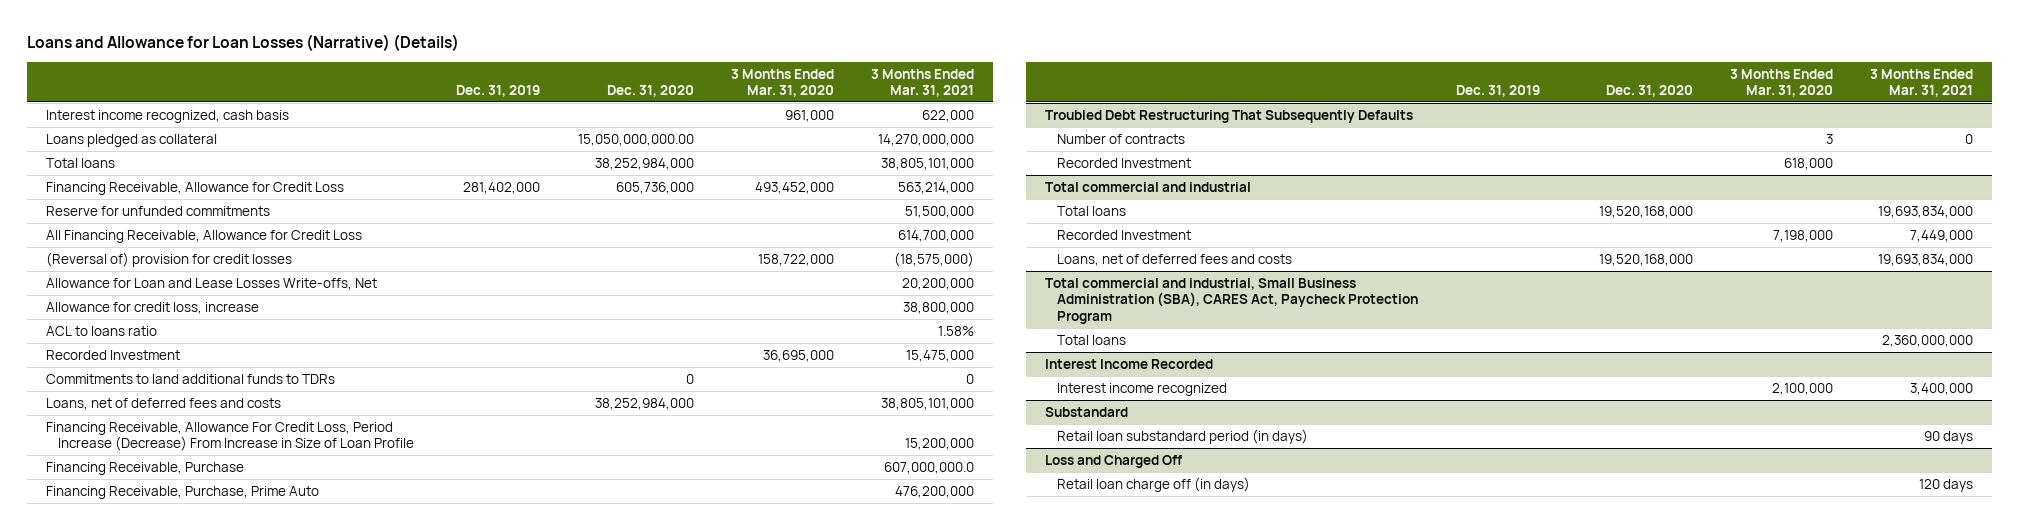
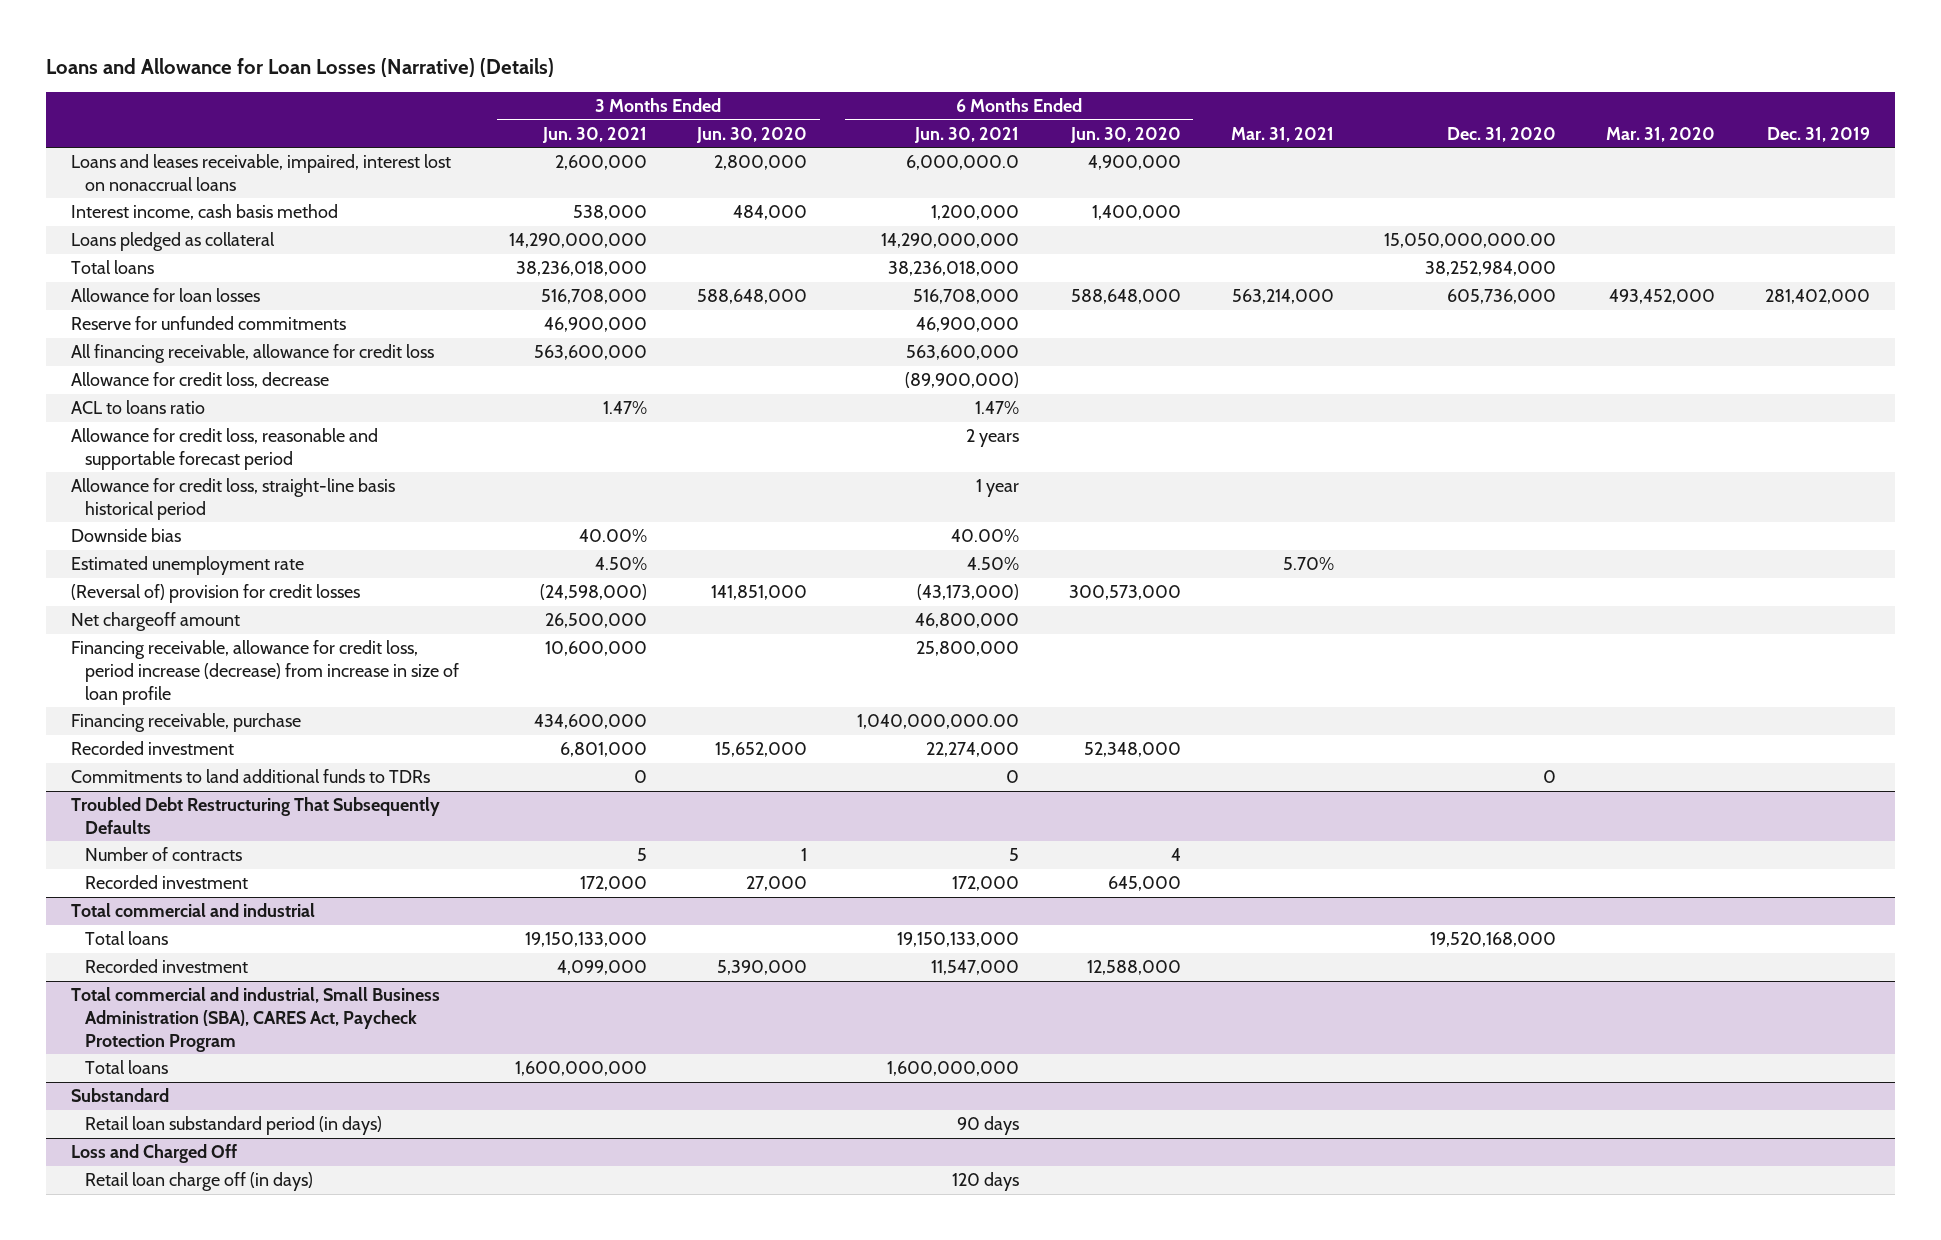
- | Dec. 31, 2019 | Dec. 31, 2020 | 3 Months Ended Mar. 31, 2020 | 3 Months Ended Mar. 31, 2021
+ | 3 Months Ended Jun. 30, 2021 | 3 Months Ended Jun. 30, 2020 | 6 Months Ended Jun. 30, 2021 | 6 Months Ended Jun. 30, 2020 | Mar. 31, 2021 | Dec. 31, 2020 | Mar. 31, 2020 | Dec. 31, 2019
- Interest income recognized, cash basis | | | 961,000 | 622,000
+ Loans and leases receivable, impaired, interest lost on nonaccrual loans | 2,600,000 | 2,800,000 | 6,000,000.0 | 4,900,000 | | | |
+ Interest income, cash basis method | 538,000 | 484,000 | 1,200,000 | 1,400,000 | | | |
- Financing Receivable, Allowance for Credit Loss | 281,402,000 | 605,736,000 | 493,452,000 | 563,214,000
+ Allowance for loan losses | 516,708,000 | 588,648,000 | 516,708,000 | 588,648,000 | 563,214,000 | 605,736,000 | 493,452,000 | 281,402,000
- All Financing Receivable, Allowance for Credit Loss | | | | 614,700,000
- Allowance for Loan and Lease Losses Write-offs, Net | | | | 20,200,000
- Allowance for credit loss, increase | | | | 38,800,000
+ All financing receivable, allowance for credit loss | 563,600,000 | | 563,600,000 | | | | |
+ Allowance for credit loss, decrease | | | (89,900,000) | | | | |
- Recorded Investment | | | 36,695,000 | 15,475,000
+ Allowance for credit loss, reasonable and supportable forecast period | | | 2 years | | | | |
+ Allowance for credit loss, straight-line basis historical period | | | 1 year | | | | |
+ Downside bias | 40.00% | | 40.00% | | | | |
+ Estimated unemployment rate | 4.50% | | 4.50% | | 5.70% | | |
moved down: (Reversal of) provision for credit losses | (24,598,000) | 141,851,000 | (43,173,000) | 300,573,000 | | | |
+ Net chargeoff amount | 26,500,000 | | 46,800,000 | | | | |
+ Financing receivable, allowance for credit loss, period increase (decrease) from increase in size of loan profile | 10,600,000 | | 25,800,000 | | | | |
+ Financing receivable, purchase | 434,600,000 | | 1,040,000,000.00 | | | | |
+ Recorded investment | 6,801,000 | 15,652,000 | 22,274,000 | 52,348,000 | | | |
- Loans, net of deferred fees and costs | | 38,252,984,000 | | 38,805,101,000
- Financing Receivable, Allowance For Credit Loss, Period Increase (Decrease) From Increase in Size of Loan Profile | | | | 15,200,000
- Financing Receivable, Purchase | | | | 607,000,000.0
- Financing Receivable, Purchase, Prime Auto | | | | 476,200,000
@ Troubled Debt Restructuring That Subsequently Defaults
- Recorded Investment | | | 618,000 |
+ Recorded investment | 172,000 | 27,000 | 172,000 | 645,000 | | | |
@ Total commercial and industrial
- Recorded Investment | | | 7,198,000 | 7,449,000
- Loans, net of deferred fees and costs | | 19,520,168,000 | | 19,693,834,000
+ Recorded investment | 4,099,000 | 5,390,000 | 11,547,000 | 12,588,000 | | | |
- Interest Income Recorded
- Interest income recognized | | | 2,100,000 | 3,400,000

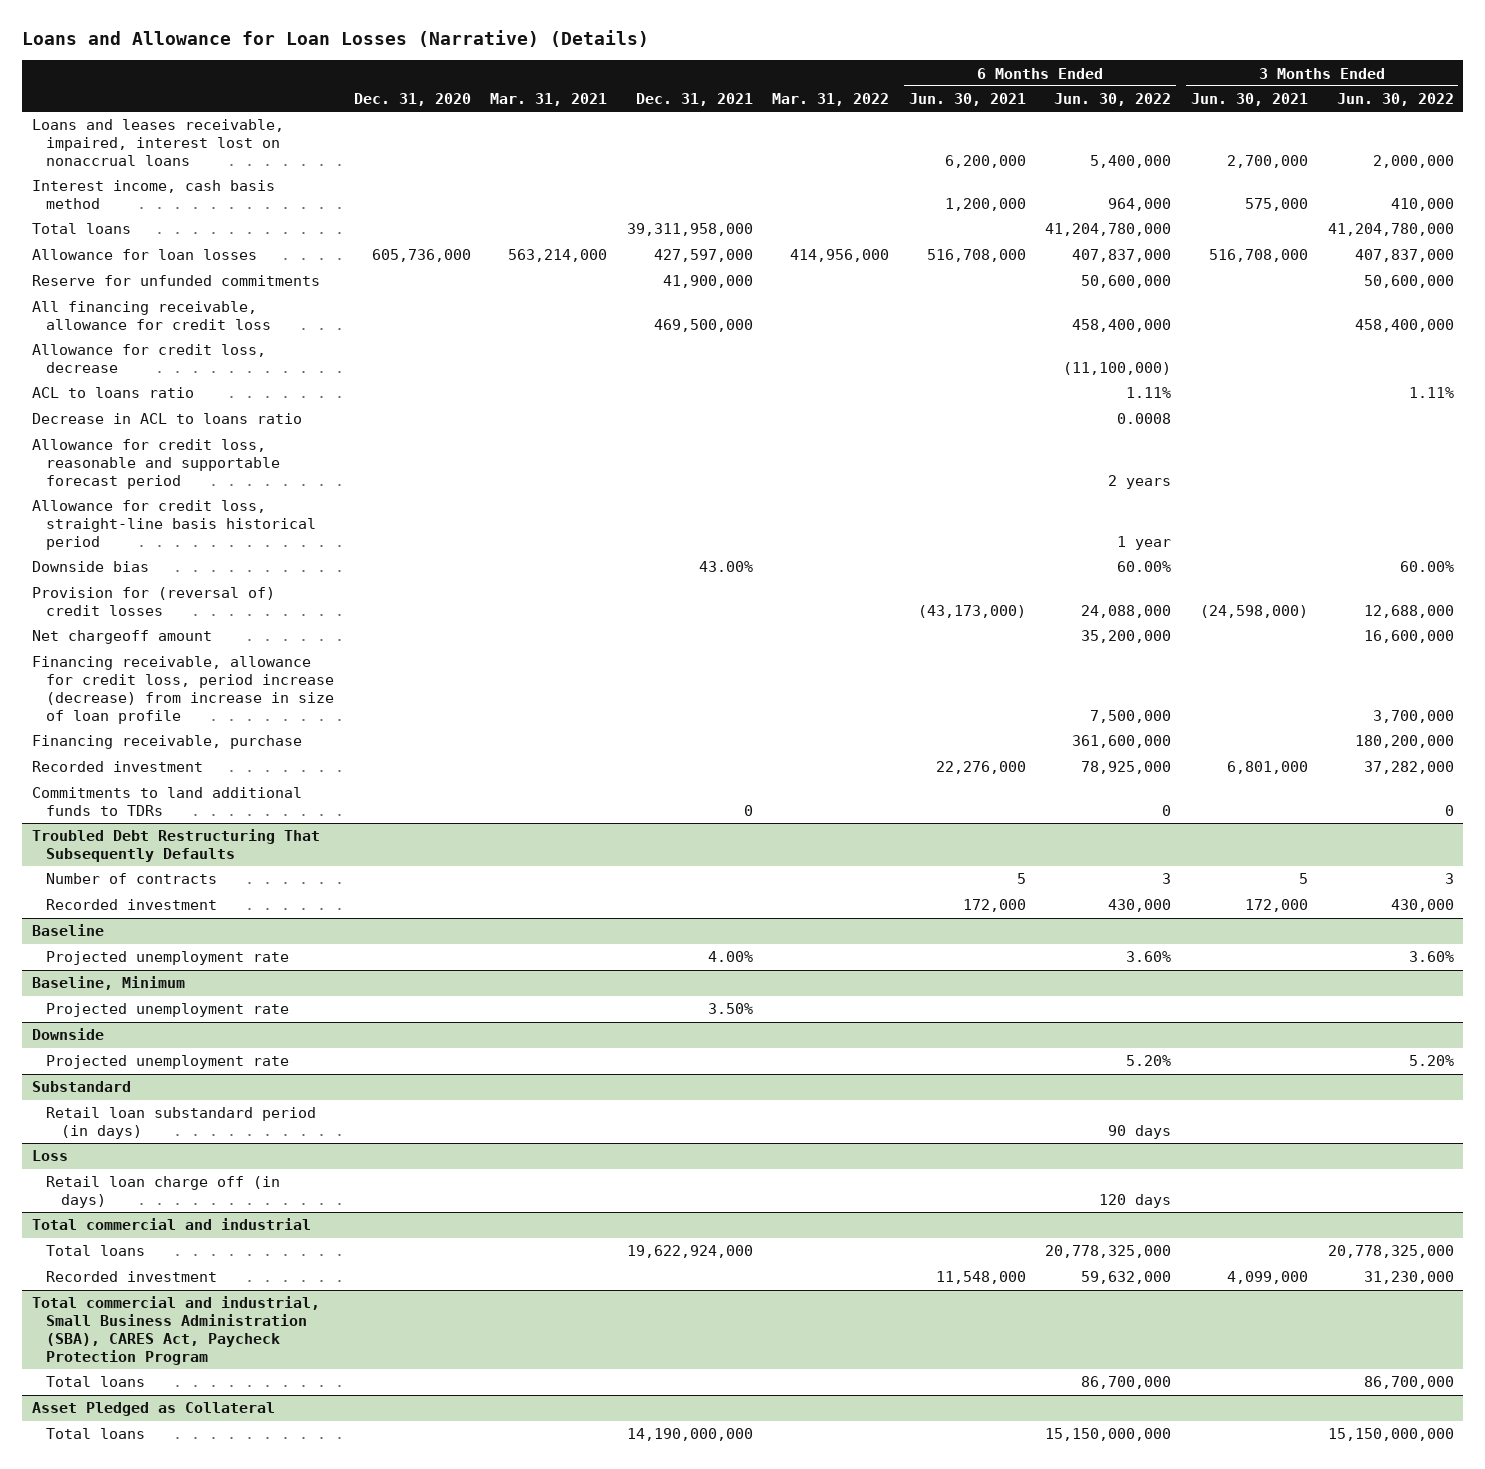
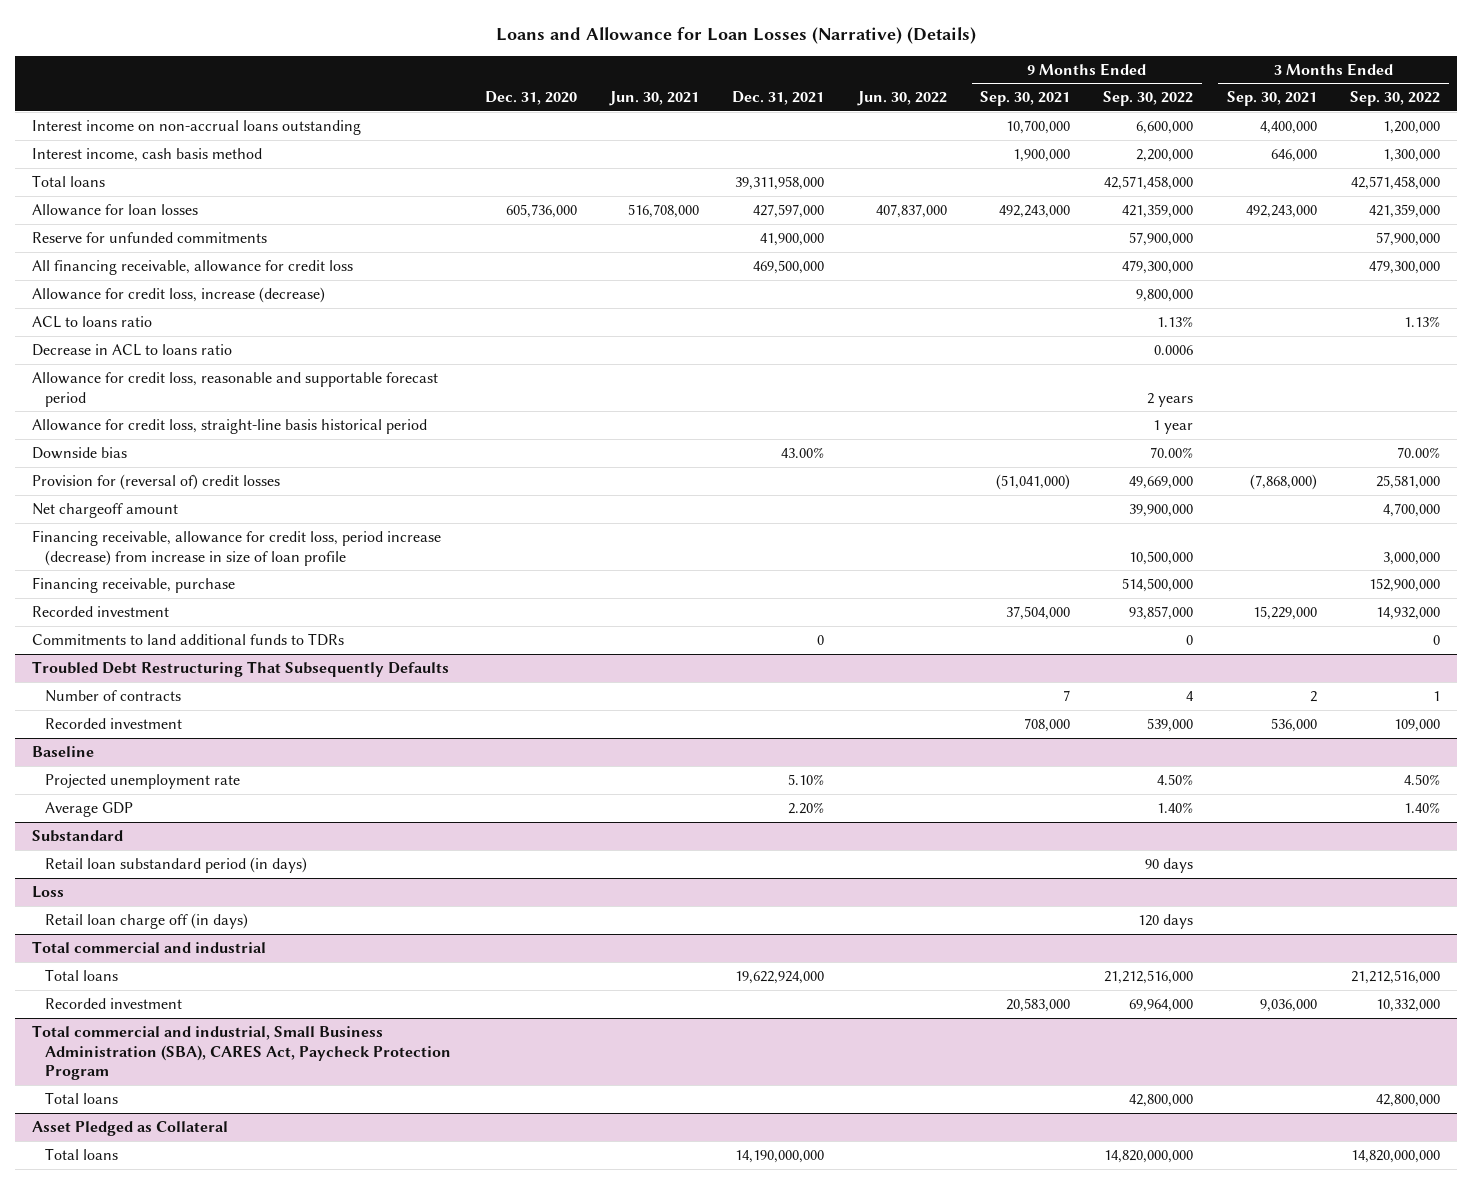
- | Dec. 31, 2020 | Mar. 31, 2021 | Dec. 31, 2021 | Mar. 31, 2022 | 6 Months Ended Jun. 30, 2021 | 6 Months Ended Jun. 30, 2022 | 3 Months Ended Jun. 30, 2021 | 3 Months Ended Jun. 30, 2022
+ | Dec. 31, 2020 | Jun. 30, 2021 | Dec. 31, 2021 | Jun. 30, 2022 | 9 Months Ended Sep. 30, 2021 | 9 Months Ended Sep. 30, 2022 | 3 Months Ended Sep. 30, 2021 | 3 Months Ended Sep. 30, 2022
- Loans and leases receivable, impaired, interest lost on nonaccrual loans | | | | | 6,200,000 | 5,400,000 | 2,700,000 | 2,000,000
+ Interest income on non-accrual loans outstanding | | | | | 10,700,000 | 6,600,000 | 4,400,000 | 1,200,000
- Allowance for credit loss, decrease | | | | | | (11,100,000) | |
+ Allowance for credit loss, increase (decrease) | | | | | | 9,800,000 | |
@ Baseline
- Projected unemployment rate | | | 4.00% | | | 3.60% | | 3.60%
- Baseline, Minimum
- Projected unemployment rate | | | 3.50% | | | | |
- Downside
- Projected unemployment rate | | | | | | 5.20% | | 5.20%
@ Baseline
+ Projected unemployment rate | | | 5.10% | | | 4.50% | | 4.50%
+ Average GDP | | | 2.20% | | | 1.40% | | 1.40%

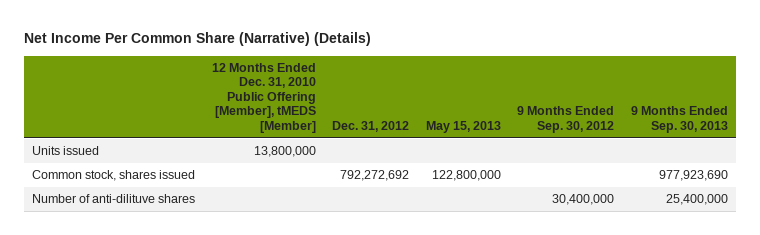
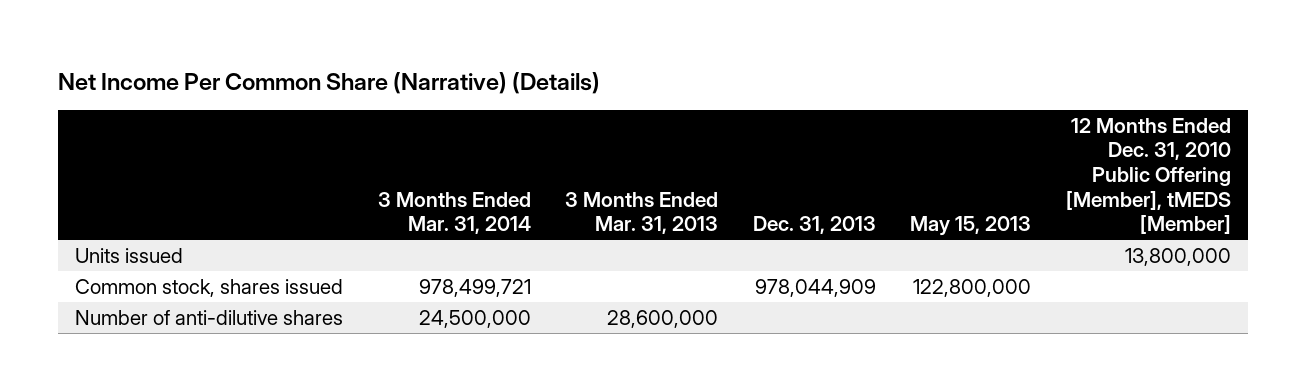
- | 12 Months Ended Dec. 31, 2010 Public Offering [Member], tMEDS [Member] | Dec. 31, 2012 | May 15, 2013 | 9 Months Ended Sep. 30, 2012 | 9 Months Ended Sep. 30, 2013
+ | 3 Months Ended Mar. 31, 2014 | 3 Months Ended Mar. 31, 2013 | Dec. 31, 2013 | May 15, 2013 | 12 Months Ended Dec. 31, 2010 Public Offering [Member], tMEDS [Member]
- Number of anti-dilituve shares | | | | 30,400,000 | 25,400,000
+ Number of anti-dilutive shares | 24,500,000 | 28,600,000 | | |

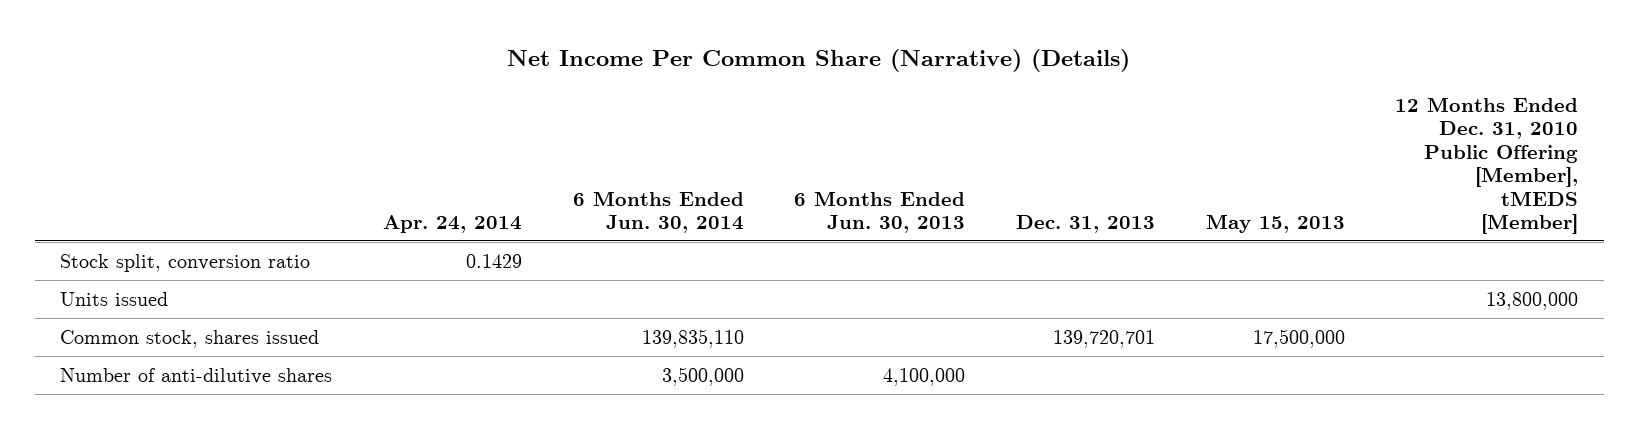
- | 3 Months Ended Mar. 31, 2014 | 3 Months Ended Mar. 31, 2013 | Dec. 31, 2013 | May 15, 2013 | 12 Months Ended Dec. 31, 2010 Public Offering [Member], tMEDS [Member]
+ | Apr. 24, 2014 | 6 Months Ended Jun. 30, 2014 | 6 Months Ended Jun. 30, 2013 | Dec. 31, 2013 | May 15, 2013 | 12 Months Ended Dec. 31, 2010 Public Offering [Member], tMEDS [Member]
+ Stock split, conversion ratio | 0.1429 | | | | |
- Common stock, shares issued | 978,499,721 | | 978,044,909 | 122,800,000 |
+ Common stock, shares issued | | 139,835,110 | | 139,720,701 | 17,500,000 |

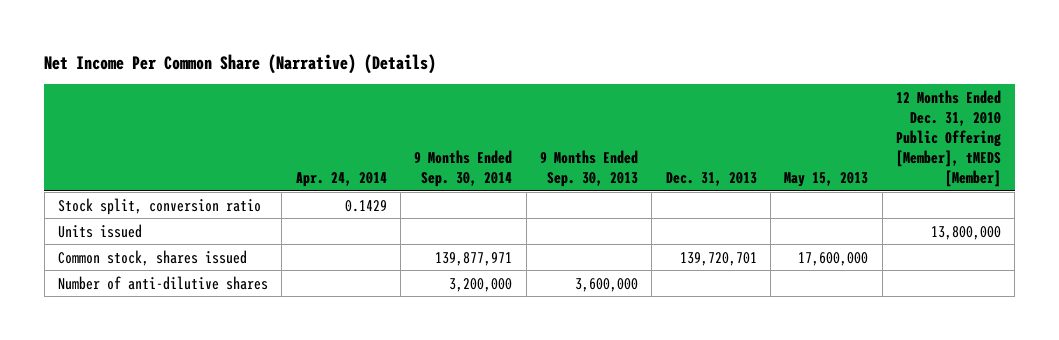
- | Apr. 24, 2014 | 6 Months Ended Jun. 30, 2014 | 6 Months Ended Jun. 30, 2013 | Dec. 31, 2013 | May 15, 2013 | 12 Months Ended Dec. 31, 2010 Public Offering [Member], tMEDS [Member]
+ | Apr. 24, 2014 | 9 Months Ended Sep. 30, 2014 | 9 Months Ended Sep. 30, 2013 | Dec. 31, 2013 | May 15, 2013 | 12 Months Ended Dec. 31, 2010 Public Offering [Member], tMEDS [Member]
- Common stock, shares issued | | 139,835,110 | | 139,720,701 | 17,500,000 |
+ Common stock, shares issued | | 139,877,971 | | 139,720,701 | 17,600,000 |

